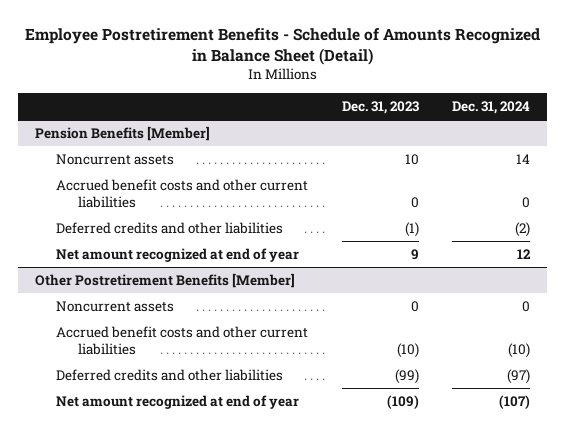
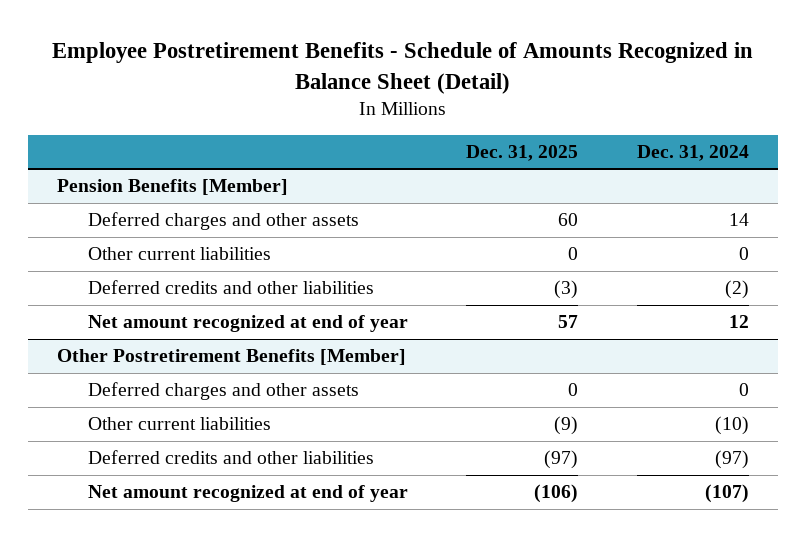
- | Dec. 31, 2023 | Dec. 31, 2024
+ | Dec. 31, 2025 | Dec. 31, 2024
@ Pension Benefits [Member]
- Noncurrent assets | 10 | 14
- Accrued benefit costs and other current liabilities | 0 | 0
+ Deferred charges and other assets | 60 | 14
+ Other current liabilities | 0 | 0
@ Other Postretirement Benefits [Member]
- Noncurrent assets | 0 | 0
- Accrued benefit costs and other current liabilities | (10) | (10)
+ Deferred charges and other assets | 0 | 0
+ Other current liabilities | (9) | (10)

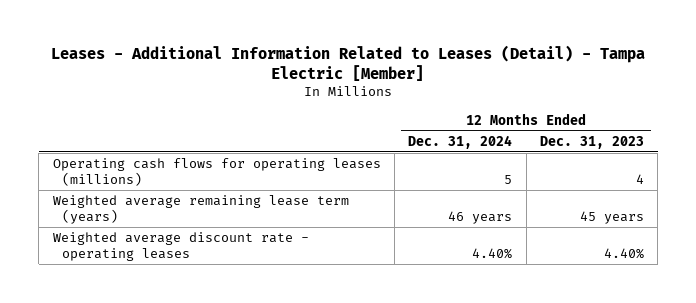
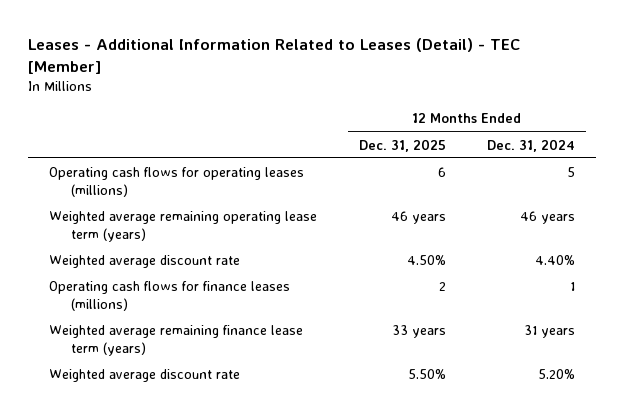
- Leases - Additional Information Related to Leases (Detail) - Tampa Electric [Member]
+ Leases - Additional Information Related to Leases (Detail) - TEC [Member]
- | 12 Months Ended Dec. 31, 2024 | 12 Months Ended Dec. 31, 2023
+ | 12 Months Ended Dec. 31, 2025 | 12 Months Ended Dec. 31, 2024
- Weighted average remaining lease term (years) | 46 years | 45 years
- Weighted average discount rate - operating leases | 4.40% | 4.40%
+ Weighted average remaining operating lease term (years) | 46 years | 46 years
+ Weighted average discount rate | 4.50% | 4.40%
+ Operating cash flows for finance leases (millions) | 2 | 1
+ Weighted average remaining finance lease term (years) | 33 years | 31 years
+ Weighted average discount rate | 5.50% | 5.20%

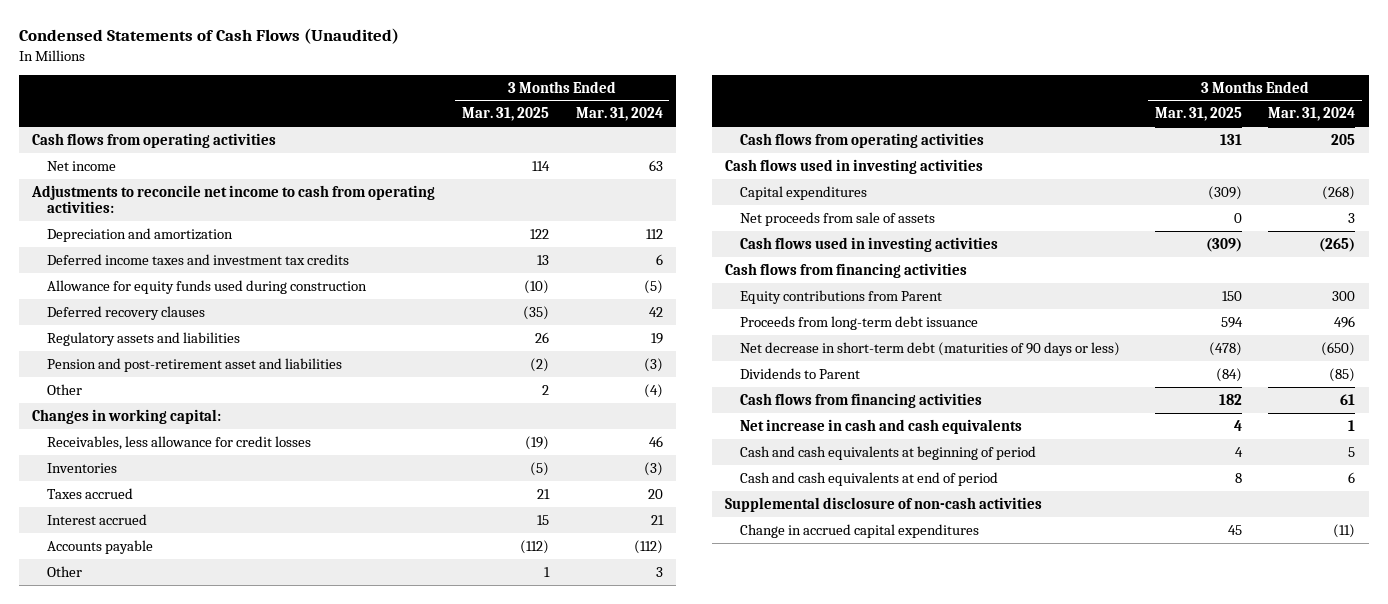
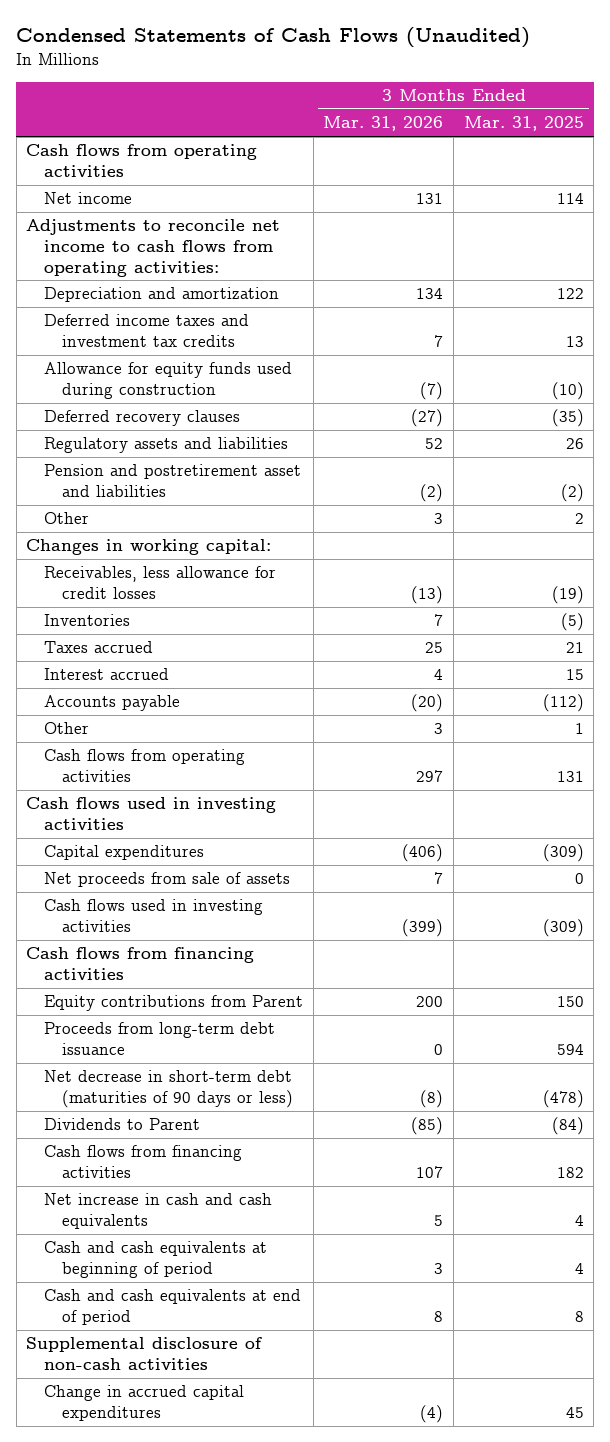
- | 3 Months Ended Mar. 31, 2025 | 3 Months Ended Mar. 31, 2024
+ | 3 Months Ended Mar. 31, 2026 | 3 Months Ended Mar. 31, 2025
- Adjustments to reconcile net income to cash from operating activities:
+ Adjustments to reconcile net income to cash flows from operating activities:
- Pension and post-retirement asset and liabilities | (2) | (3)
+ Pension and postretirement asset and liabilities | (2) | (2)

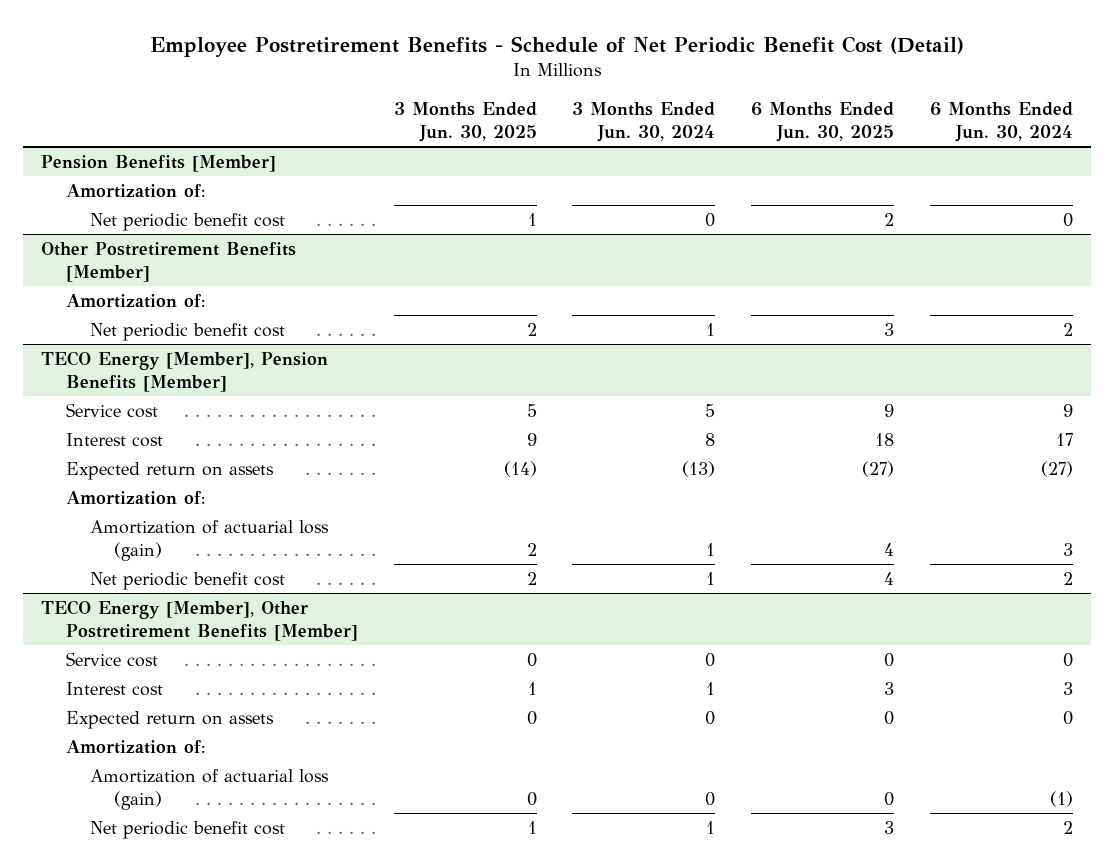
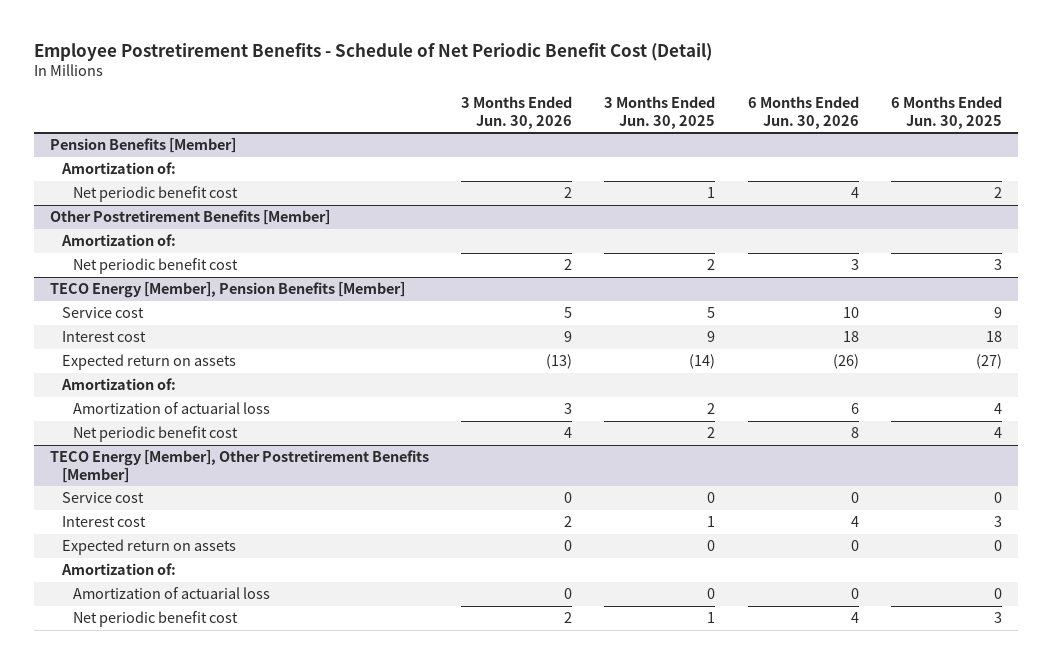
- | 3 Months Ended Jun. 30, 2025 | 3 Months Ended Jun. 30, 2024 | 6 Months Ended Jun. 30, 2025 | 6 Months Ended Jun. 30, 2024
+ | 3 Months Ended Jun. 30, 2026 | 3 Months Ended Jun. 30, 2025 | 6 Months Ended Jun. 30, 2026 | 6 Months Ended Jun. 30, 2025
@ TECO Energy [Member], Pension Benefits [Member]
- Amortization of actuarial loss (gain) | 2 | 1 | 4 | 3
+ Amortization of actuarial loss | 3 | 2 | 6 | 4
@ TECO Energy [Member], Other Postretirement Benefits [Member]
- Amortization of actuarial loss (gain) | 0 | 0 | 0 | (1)
+ Amortization of actuarial loss | 0 | 0 | 0 | 0

